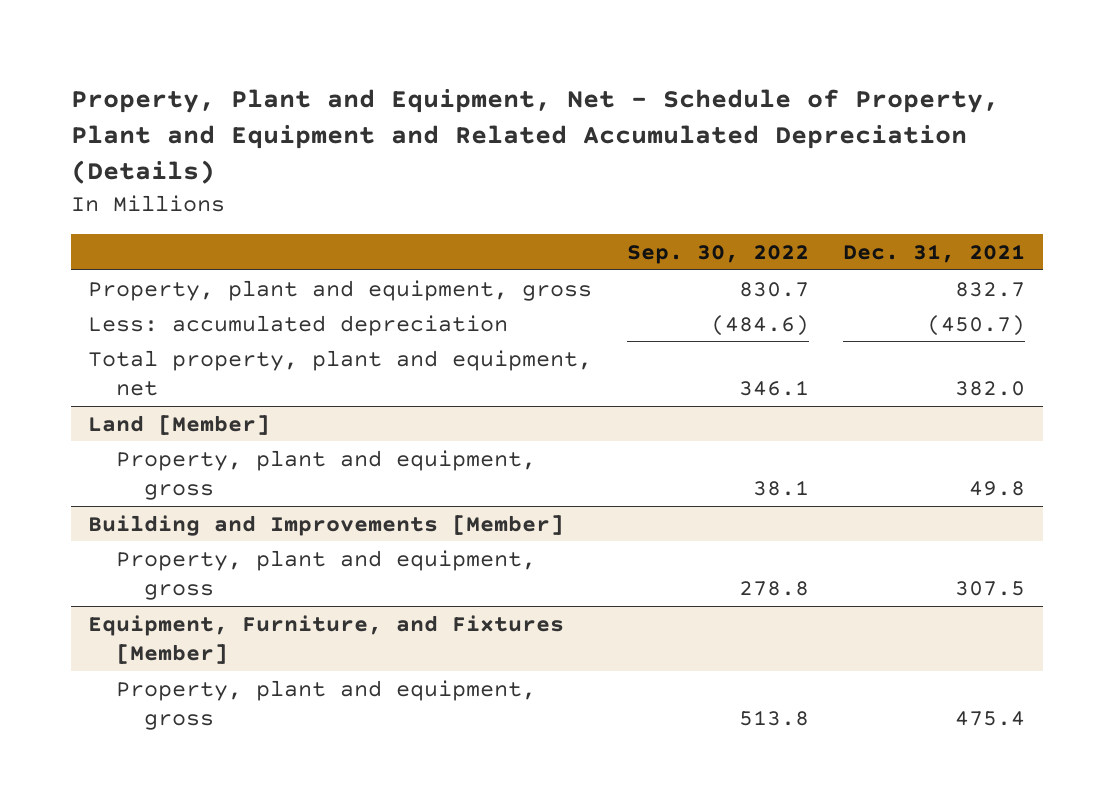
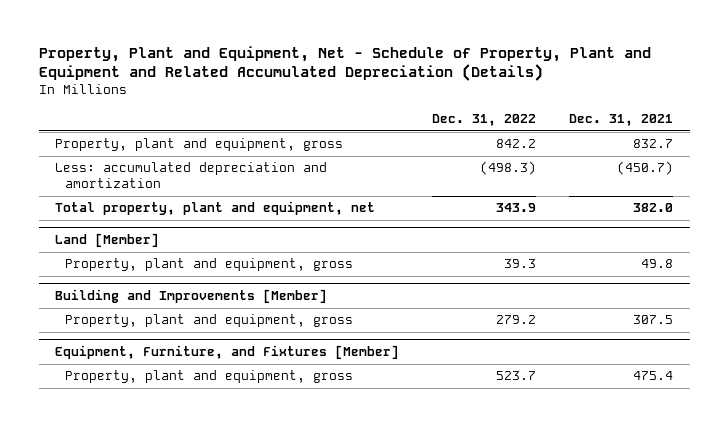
- | Sep. 30, 2022 | Dec. 31, 2021
+ | Dec. 31, 2022 | Dec. 31, 2021
- Less: accumulated depreciation | (484.6) | (450.7)
+ Less: accumulated depreciation and amortization | (498.3) | (450.7)

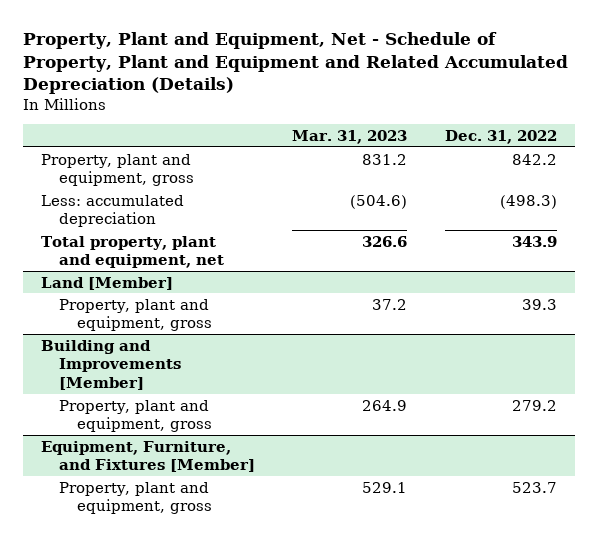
- | Dec. 31, 2022 | Dec. 31, 2021
+ | Mar. 31, 2023 | Dec. 31, 2022
- Less: accumulated depreciation and amortization | (498.3) | (450.7)
+ Less: accumulated depreciation | (504.6) | (498.3)

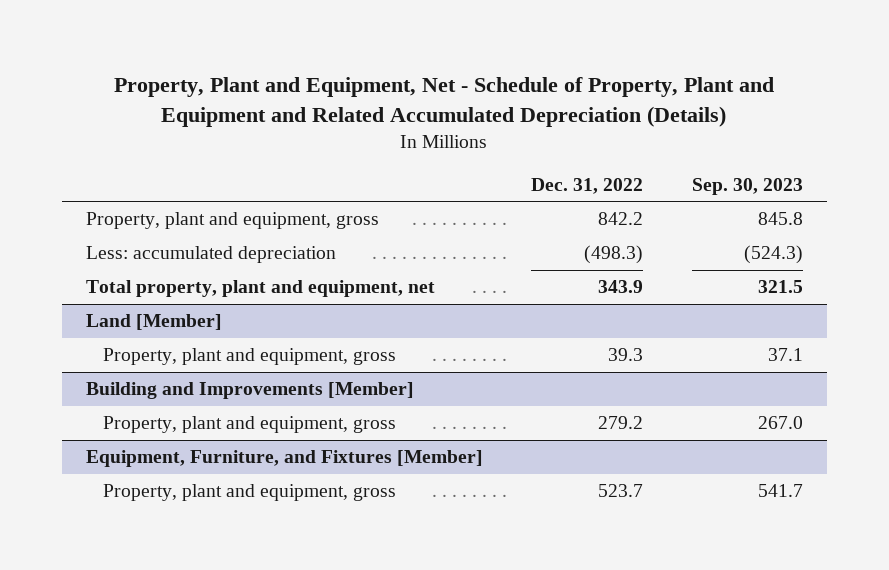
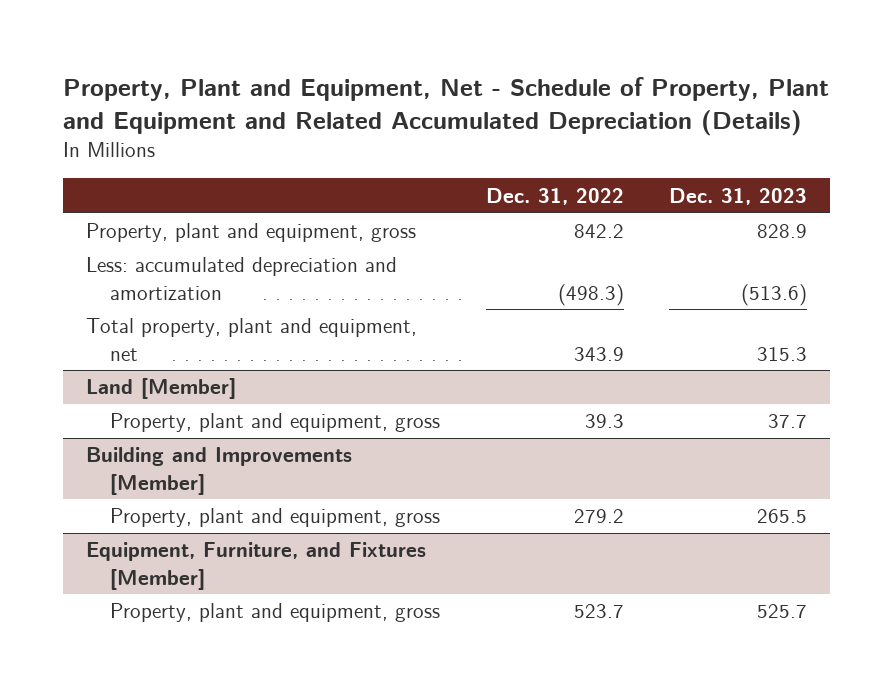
- | Dec. 31, 2022 | Sep. 30, 2023
+ | Dec. 31, 2022 | Dec. 31, 2023
- Less: accumulated depreciation | (498.3) | (524.3)
+ Less: accumulated depreciation and amortization | (498.3) | (513.6)

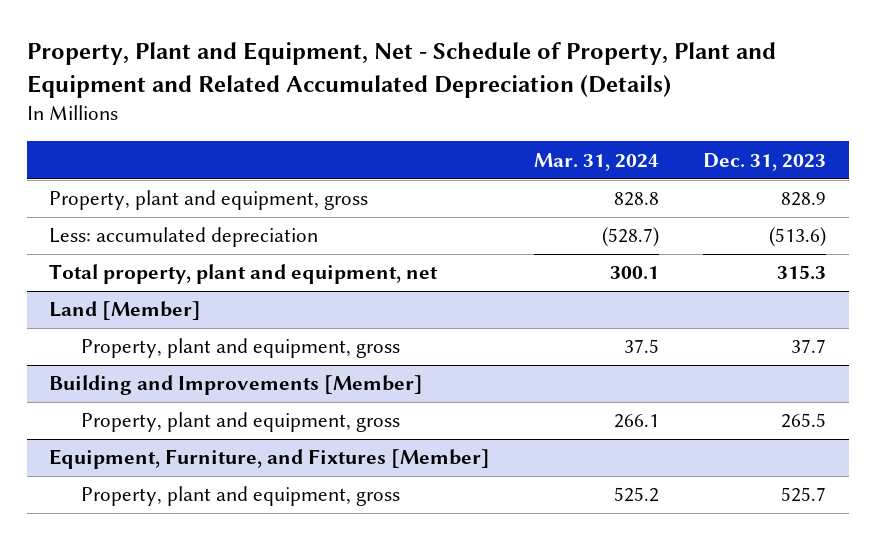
- | Dec. 31, 2022 | Dec. 31, 2023
+ | Mar. 31, 2024 | Dec. 31, 2023
- Less: accumulated depreciation and amortization | (498.3) | (513.6)
+ Less: accumulated depreciation | (528.7) | (513.6)

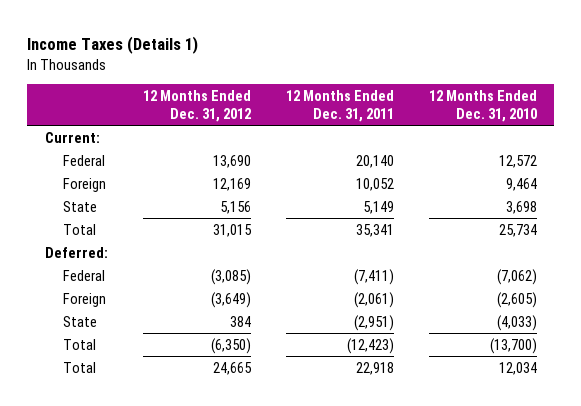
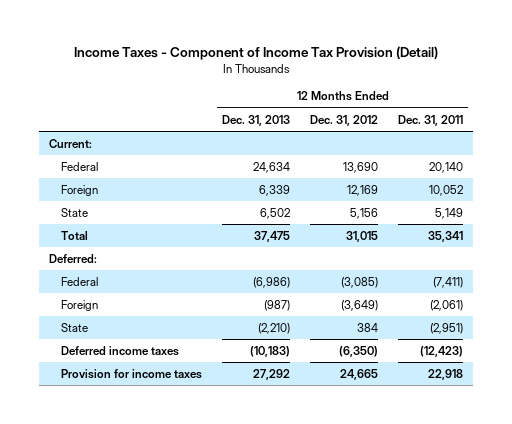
- Income Taxes (Details 1)
+ Income Taxes - Component of Income Tax Provision (Detail)
- | 12 Months Ended Dec. 31, 2012 | 12 Months Ended Dec. 31, 2011 | 12 Months Ended Dec. 31, 2010
+ | 12 Months Ended Dec. 31, 2013 | 12 Months Ended Dec. 31, 2012 | 12 Months Ended Dec. 31, 2011
- Total | (6,350) | (12,423) | (13,700)
- Total | 24,665 | 22,918 | 12,034
+ Deferred income taxes | (10,183) | (6,350) | (12,423)
+ Provision for income taxes | 27,292 | 24,665 | 22,918

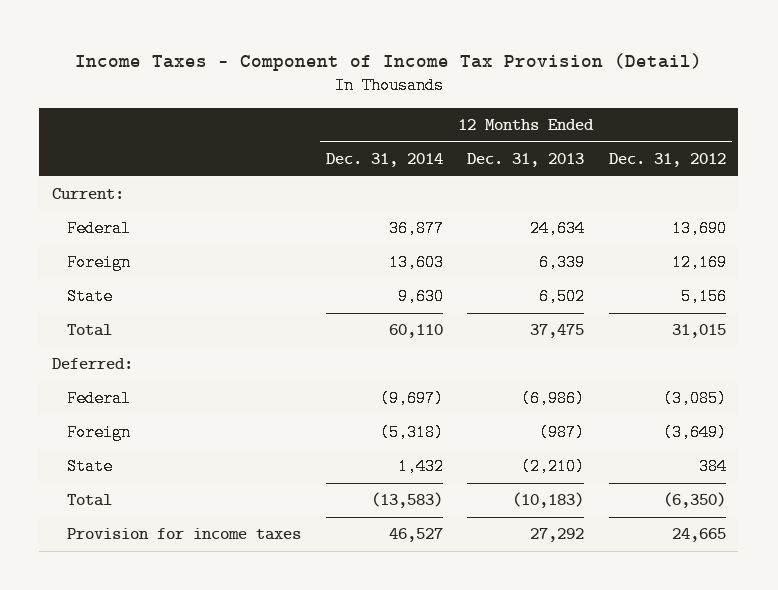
- | 12 Months Ended Dec. 31, 2013 | 12 Months Ended Dec. 31, 2012 | 12 Months Ended Dec. 31, 2011
+ | 12 Months Ended Dec. 31, 2014 | 12 Months Ended Dec. 31, 2013 | 12 Months Ended Dec. 31, 2012
- Deferred income taxes | (10,183) | (6,350) | (12,423)
+ Total | (13,583) | (10,183) | (6,350)

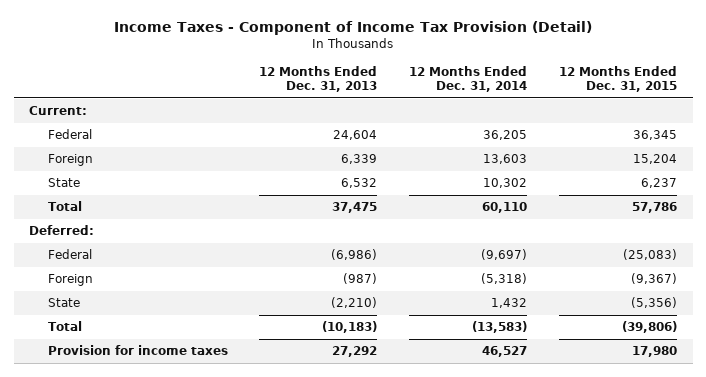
- | 12 Months Ended Dec. 31, 2014 | 12 Months Ended Dec. 31, 2013 | 12 Months Ended Dec. 31, 2012
+ | 12 Months Ended Dec. 31, 2013 | 12 Months Ended Dec. 31, 2014 | 12 Months Ended Dec. 31, 2015
- Federal | 36,877 | 24,634 | 13,690
+ Federal | 24,604 | 36,205 | 36,345
- State | 9,630 | 6,502 | 5,156
+ State | 6,532 | 10,302 | 6,237

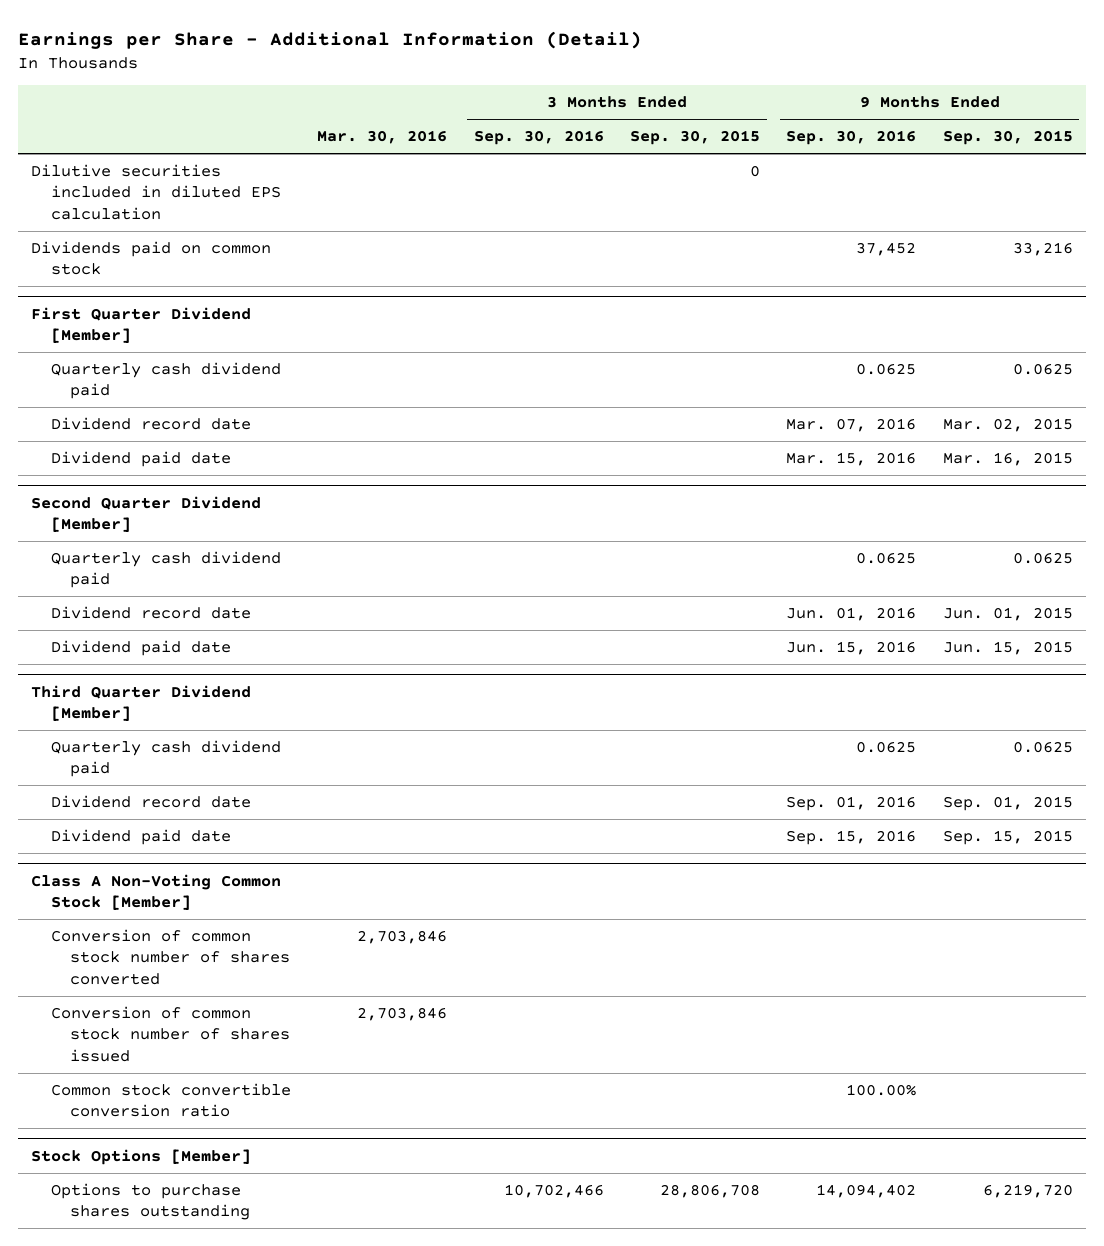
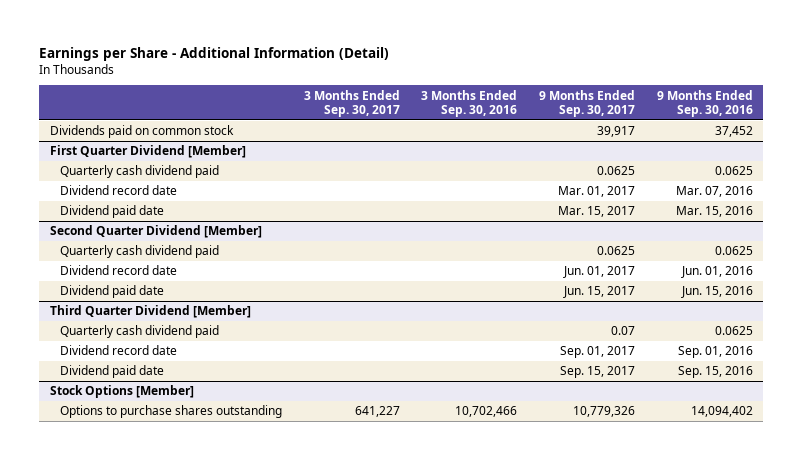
- | Mar. 30, 2016 | 3 Months Ended Sep. 30, 2016 | 3 Months Ended Sep. 30, 2015 | 9 Months Ended Sep. 30, 2016 | 9 Months Ended Sep. 30, 2015
+ | 3 Months Ended Sep. 30, 2017 | 3 Months Ended Sep. 30, 2016 | 9 Months Ended Sep. 30, 2017 | 9 Months Ended Sep. 30, 2016
- Dilutive securities included in diluted EPS calculation | | | 0 | |
- Class A Non-Voting Common Stock [Member]
- Conversion of common stock number of shares converted | 2,703,846 | | | |
- Conversion of common stock number of shares issued | 2,703,846 | | | |
- Common stock convertible conversion ratio | | | | 100.00% |

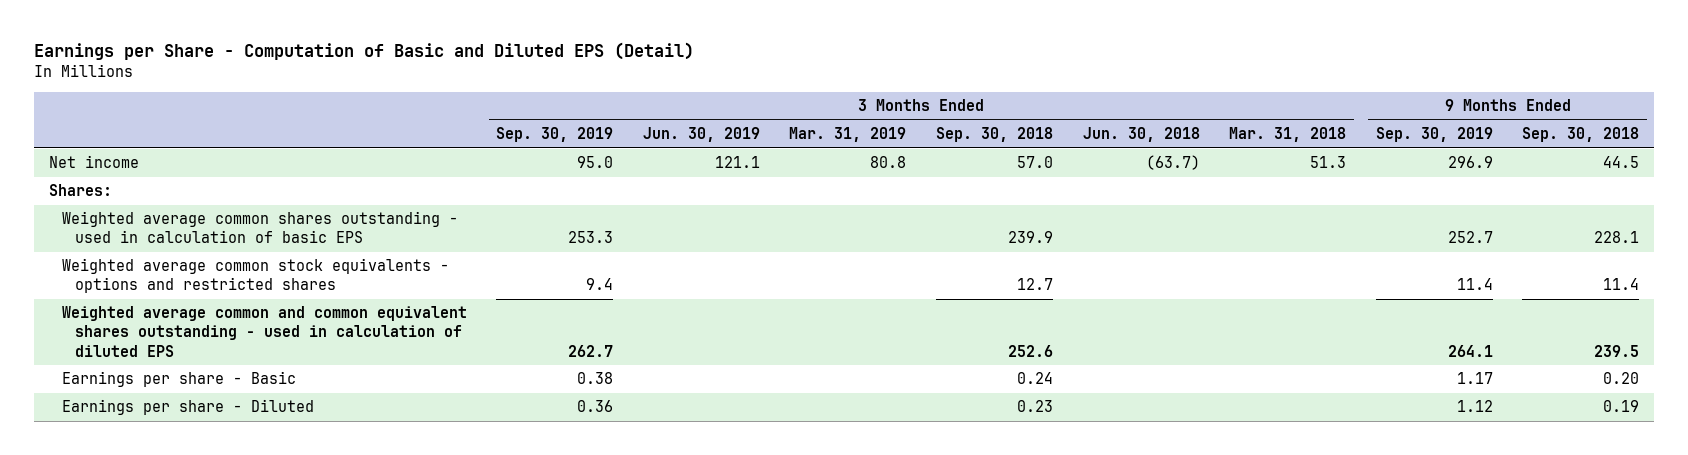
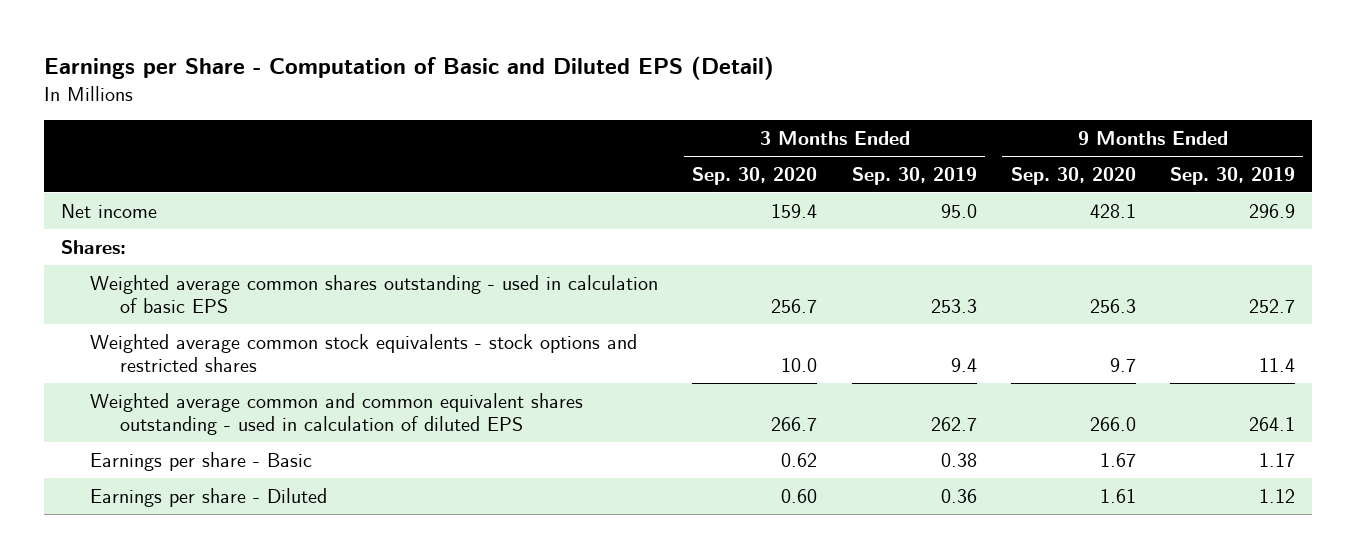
- | 3 Months Ended Sep. 30, 2019 | 3 Months Ended Jun. 30, 2019 | 3 Months Ended Mar. 31, 2019 | 3 Months Ended Sep. 30, 2018 | 3 Months Ended Jun. 30, 2018 | 3 Months Ended Mar. 31, 2018 | 9 Months Ended Sep. 30, 2019 | 9 Months Ended Sep. 30, 2018
+ | 3 Months Ended Sep. 30, 2020 | 3 Months Ended Sep. 30, 2019 | 9 Months Ended Sep. 30, 2020 | 9 Months Ended Sep. 30, 2019
- Weighted average common stock equivalents - options and restricted shares | 9.4 | | | 12.7 | | | 11.4 | 11.4
+ Weighted average common stock equivalents - stock options and restricted shares | 10.0 | 9.4 | 9.7 | 11.4

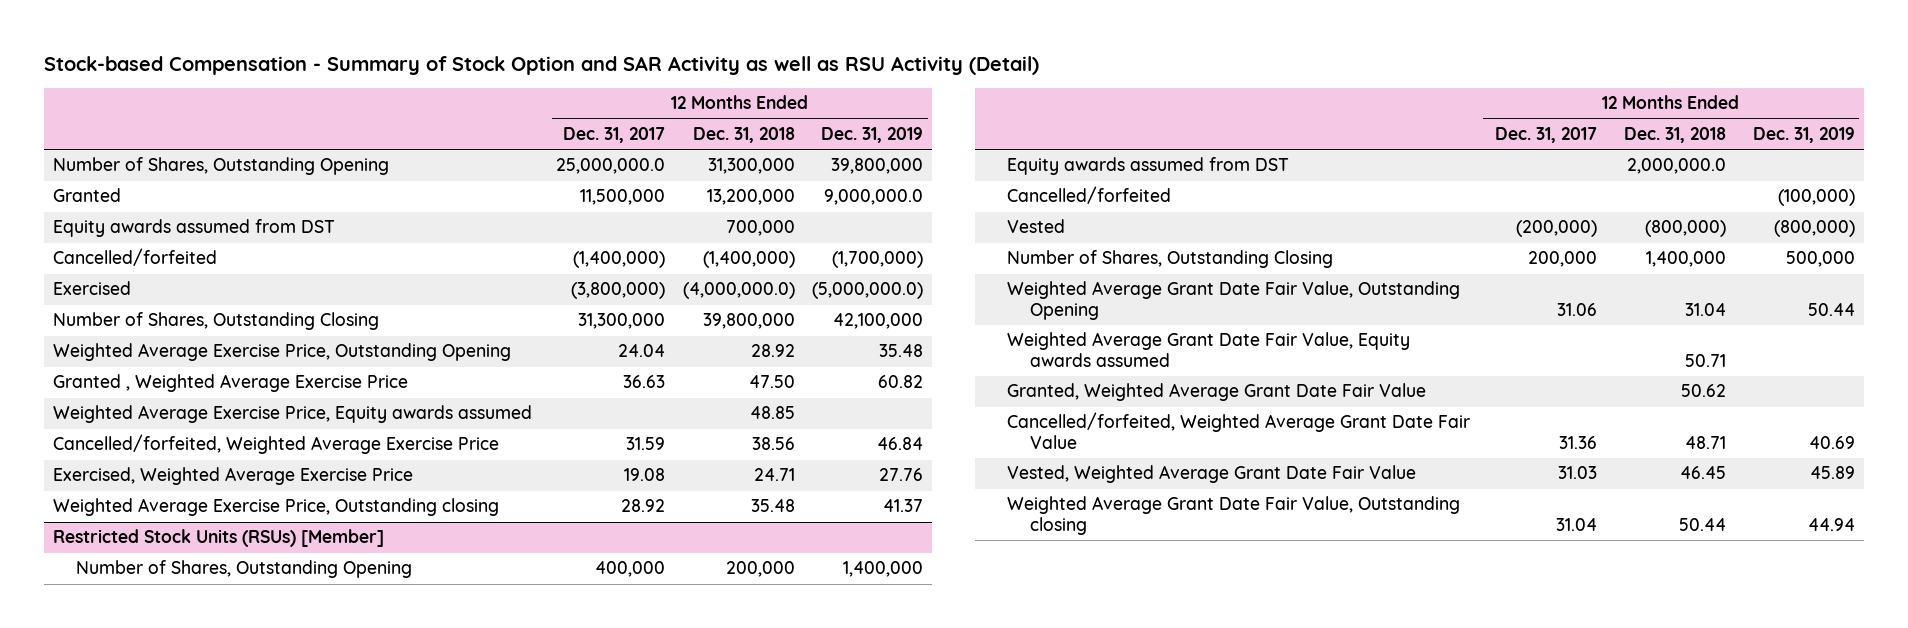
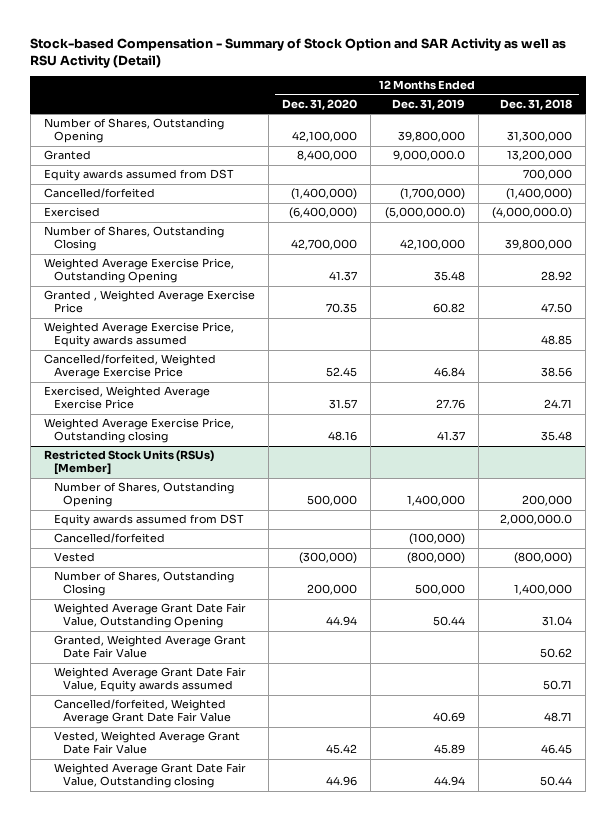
- | 12 Months Ended Dec. 31, 2017 | 12 Months Ended Dec. 31, 2018 | 12 Months Ended Dec. 31, 2019
+ | 12 Months Ended Dec. 31, 2020 | 12 Months Ended Dec. 31, 2019 | 12 Months Ended Dec. 31, 2018
@ Restricted Stock Units (RSUs) [Member]
moved down: Weighted Average Grant Date Fair Value, Equity awards assumed | | | 50.71

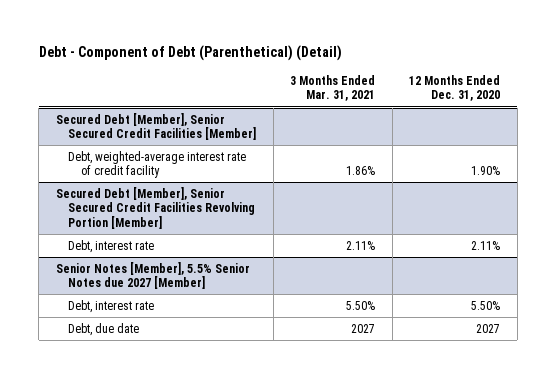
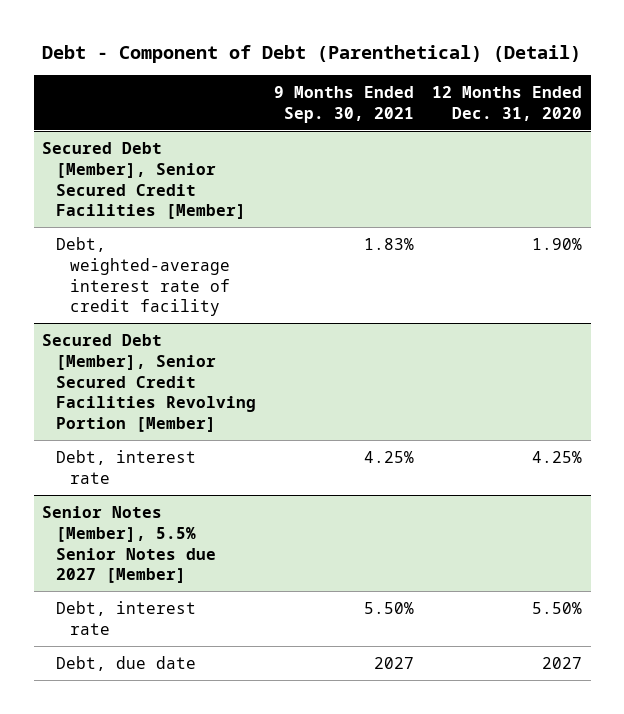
- | 3 Months Ended Mar. 31, 2021 | 12 Months Ended Dec. 31, 2020
+ | 9 Months Ended Sep. 30, 2021 | 12 Months Ended Dec. 31, 2020
@ Secured Debt [Member], Senior Secured Credit Facilities Revolving Portion [Member]
- Debt, interest rate | 2.11% | 2.11%
+ Debt, interest rate | 4.25% | 4.25%

